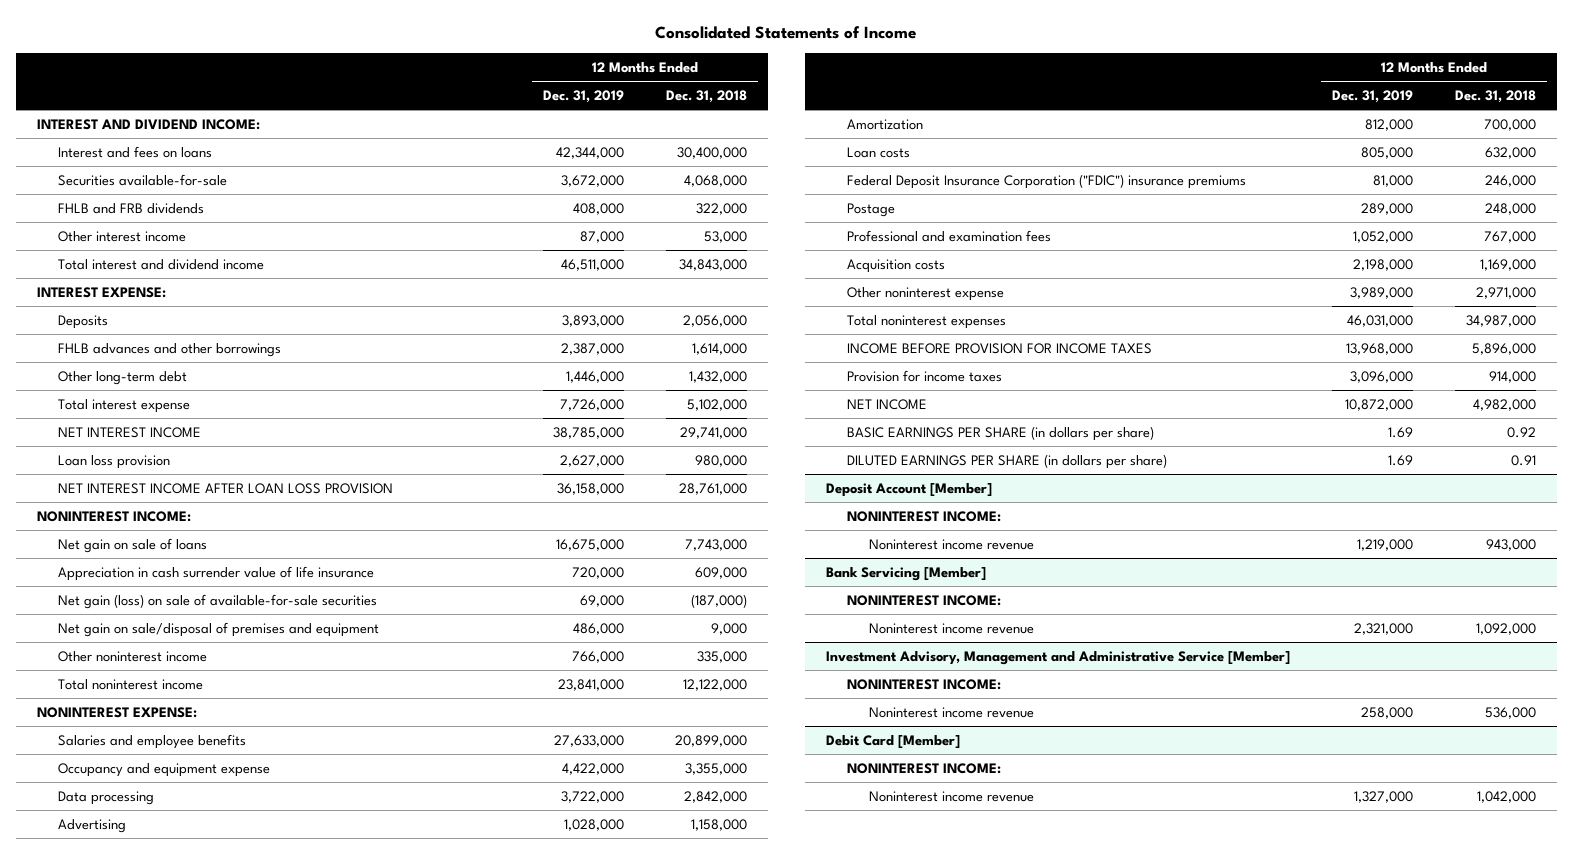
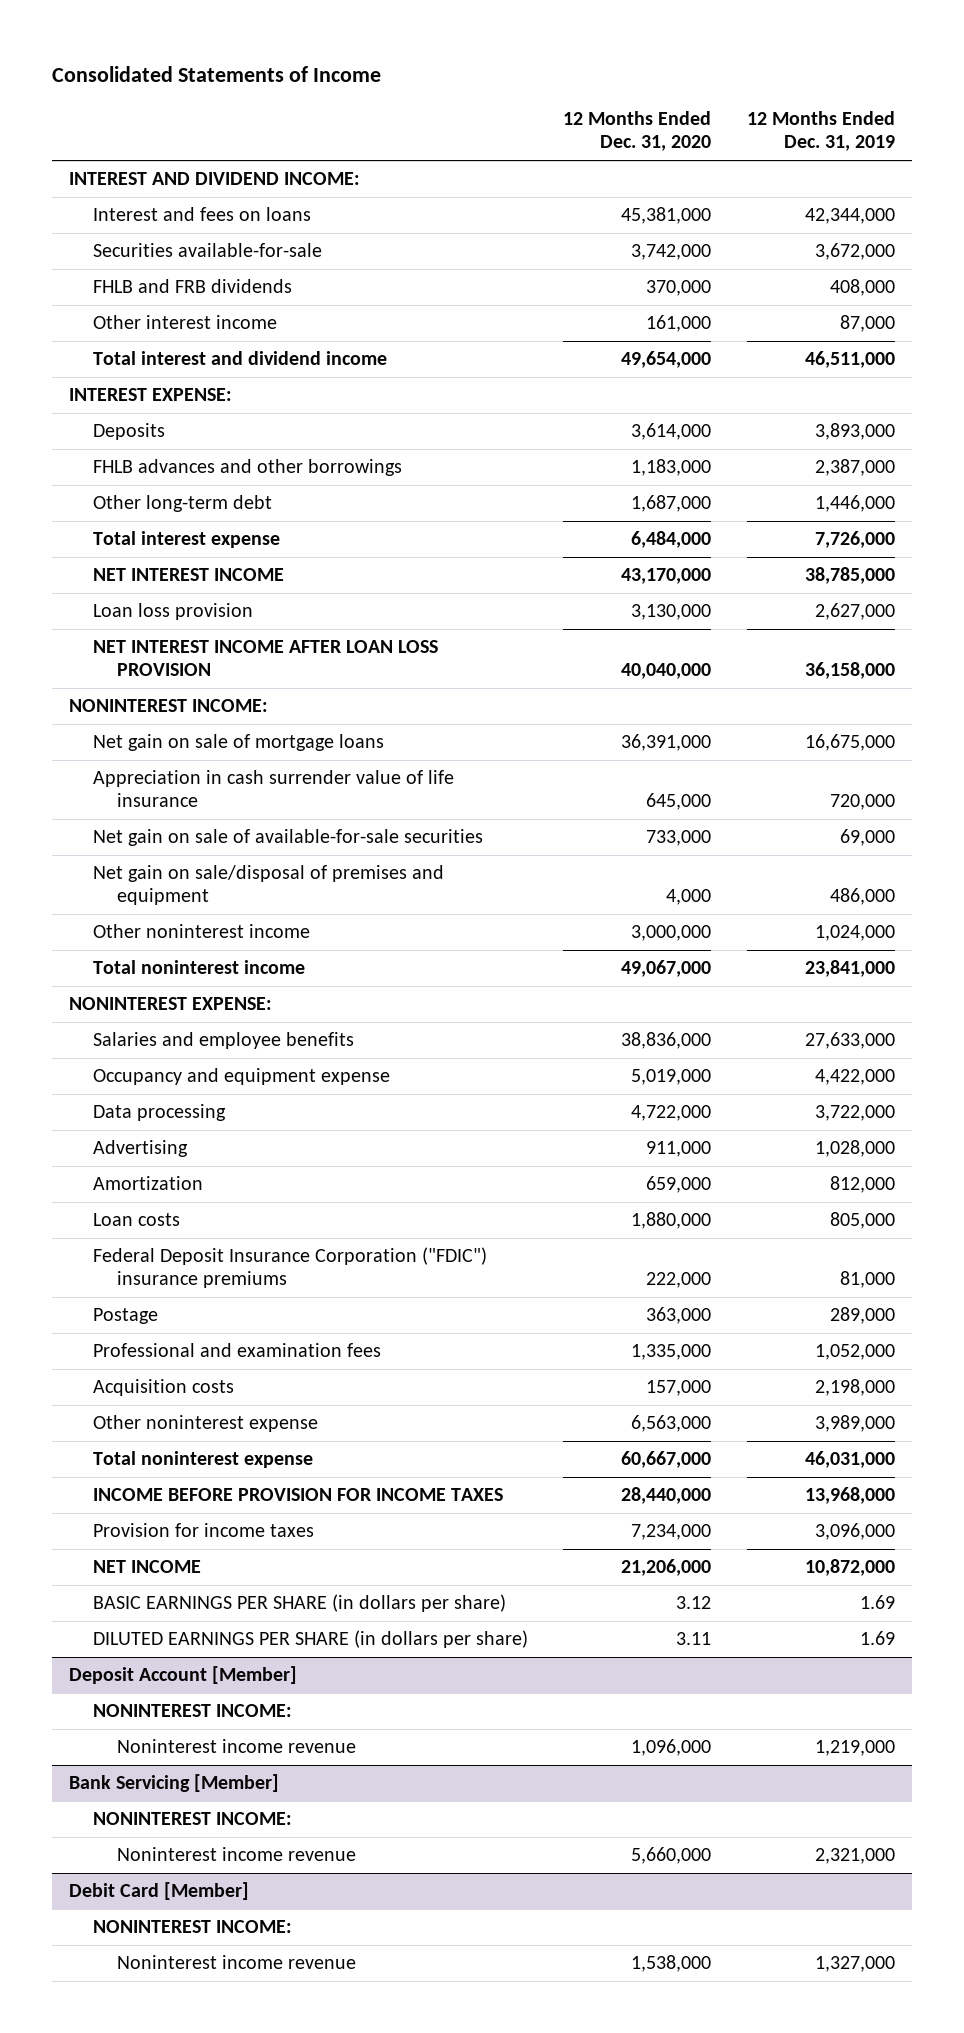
- | 12 Months Ended Dec. 31, 2019 | 12 Months Ended Dec. 31, 2018
+ | 12 Months Ended Dec. 31, 2020 | 12 Months Ended Dec. 31, 2019
- Net gain on sale of loans | 16,675,000 | 7,743,000
+ Net gain on sale of mortgage loans | 36,391,000 | 16,675,000
- Net gain (loss) on sale of available-for-sale securities | 69,000 | (187,000)
+ Net gain on sale of available-for-sale securities | 733,000 | 69,000
- Other noninterest income | 766,000 | 335,000
+ Other noninterest income | 3,000,000 | 1,024,000
- Total noninterest expenses | 46,031,000 | 34,987,000
+ Total noninterest expense | 60,667,000 | 46,031,000
- Investment Advisory, Management and Administrative Service [Member]
- NONINTEREST INCOME:
- Noninterest income revenue | 258,000 | 536,000

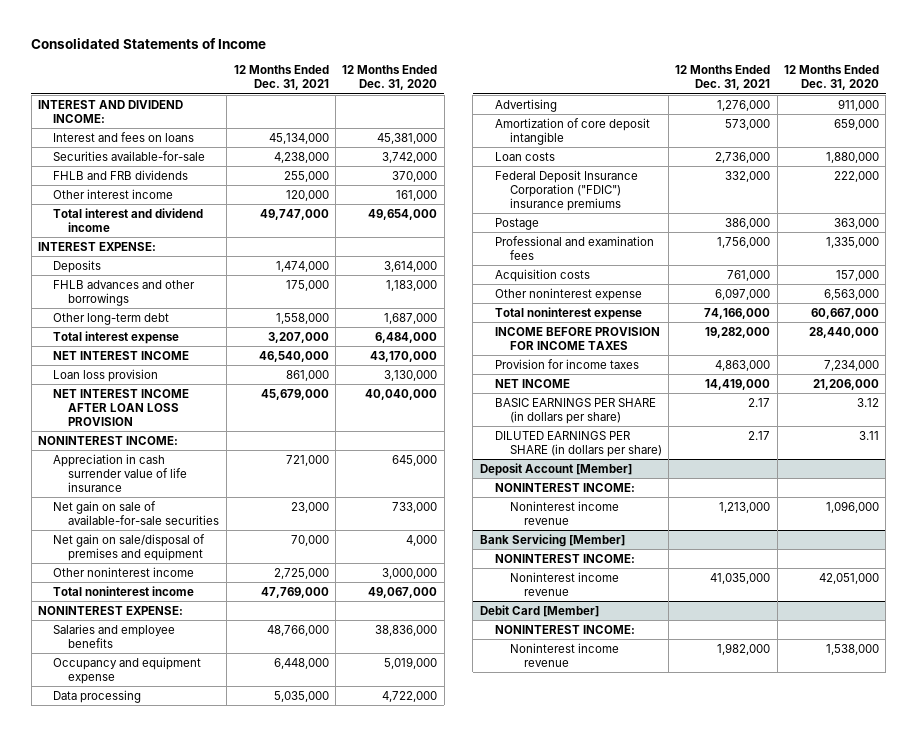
- | 12 Months Ended Dec. 31, 2020 | 12 Months Ended Dec. 31, 2019
+ | 12 Months Ended Dec. 31, 2021 | 12 Months Ended Dec. 31, 2020
- Net gain on sale of mortgage loans | 36,391,000 | 16,675,000
- Amortization | 659,000 | 812,000
+ Amortization of core deposit intangible | 573,000 | 659,000
@ Bank Servicing [Member]
- Noninterest income revenue | 5,660,000 | 2,321,000
+ Noninterest income revenue | 41,035,000 | 42,051,000

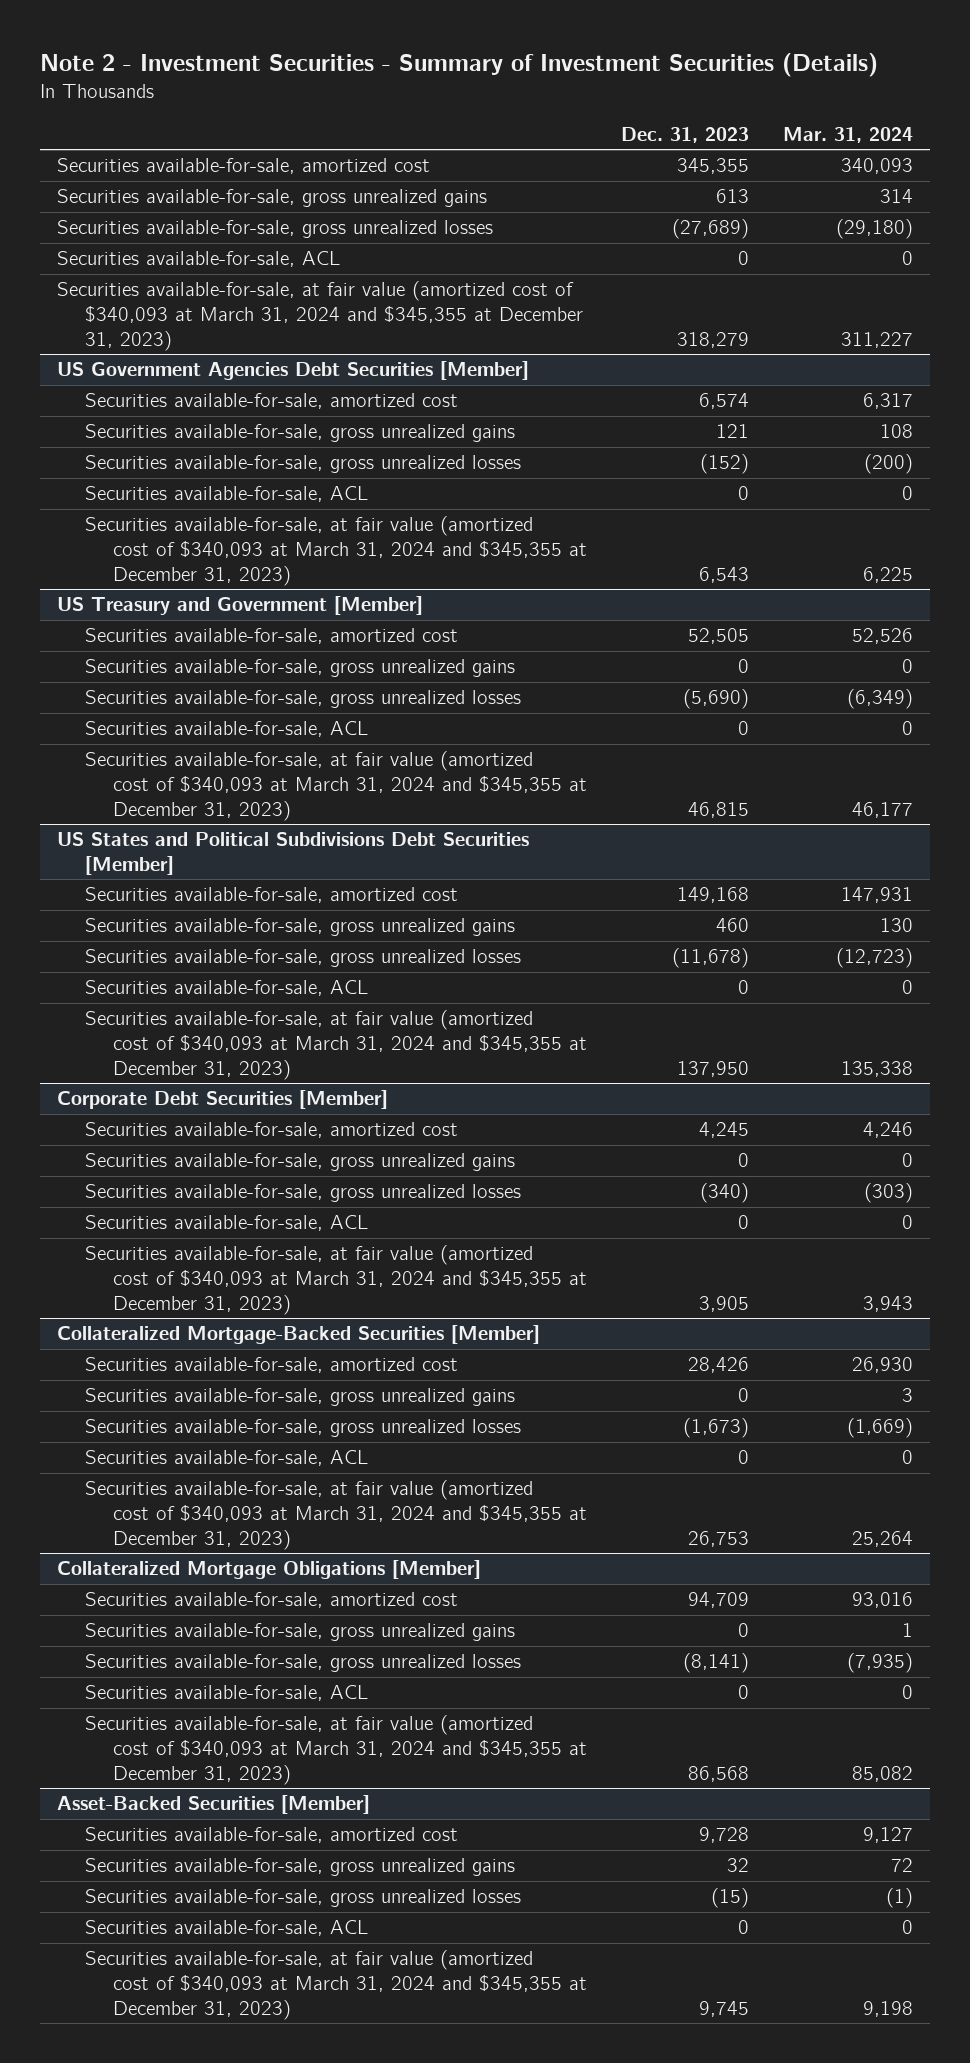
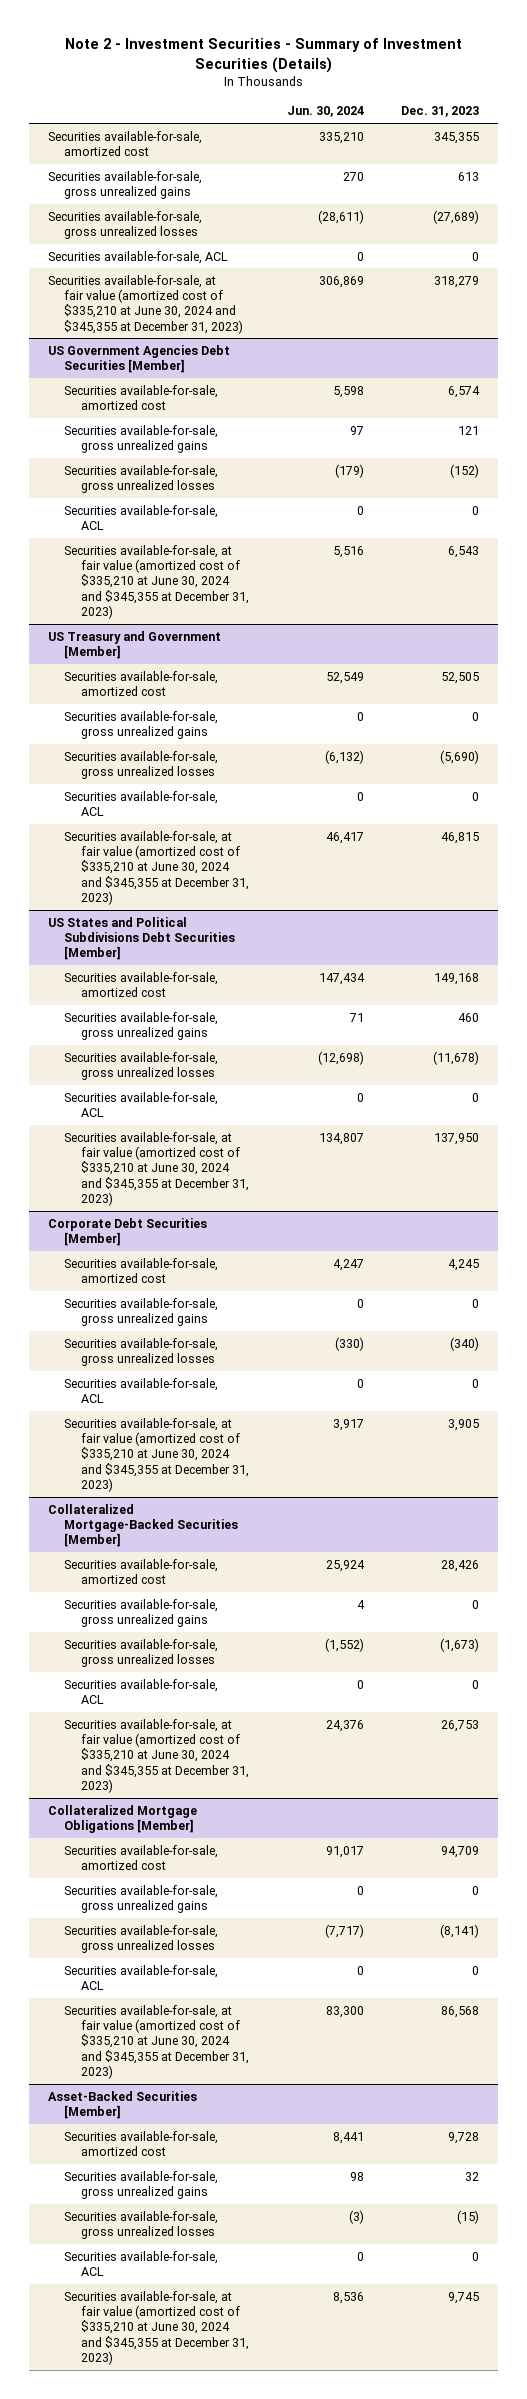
- | Dec. 31, 2023 | Mar. 31, 2024
+ | Jun. 30, 2024 | Dec. 31, 2023
- Securities available-for-sale, at fair value (amortized cost of $340,093 at March 31, 2024 and $345,355 at December 31, 2023) | 318,279 | 311,227
+ Securities available-for-sale, at fair value (amortized cost of $335,210 at June 30, 2024 and $345,355 at December 31, 2023) | 306,869 | 318,279
@ US Government Agencies Debt Securities [Member]
- Securities available-for-sale, at fair value (amortized cost of $340,093 at March 31, 2024 and $345,355 at December 31, 2023) | 6,543 | 6,225
+ Securities available-for-sale, at fair value (amortized cost of $335,210 at June 30, 2024 and $345,355 at December 31, 2023) | 5,516 | 6,543
@ US Treasury and Government [Member]
- Securities available-for-sale, at fair value (amortized cost of $340,093 at March 31, 2024 and $345,355 at December 31, 2023) | 46,815 | 46,177
+ Securities available-for-sale, at fair value (amortized cost of $335,210 at June 30, 2024 and $345,355 at December 31, 2023) | 46,417 | 46,815
@ US States and Political Subdivisions Debt Securities [Member]
- Securities available-for-sale, at fair value (amortized cost of $340,093 at March 31, 2024 and $345,355 at December 31, 2023) | 137,950 | 135,338
+ Securities available-for-sale, at fair value (amortized cost of $335,210 at June 30, 2024 and $345,355 at December 31, 2023) | 134,807 | 137,950
@ Corporate Debt Securities [Member]
- Securities available-for-sale, at fair value (amortized cost of $340,093 at March 31, 2024 and $345,355 at December 31, 2023) | 3,905 | 3,943
+ Securities available-for-sale, at fair value (amortized cost of $335,210 at June 30, 2024 and $345,355 at December 31, 2023) | 3,917 | 3,905
@ Collateralized Mortgage-Backed Securities [Member]
- Securities available-for-sale, at fair value (amortized cost of $340,093 at March 31, 2024 and $345,355 at December 31, 2023) | 26,753 | 25,264
+ Securities available-for-sale, at fair value (amortized cost of $335,210 at June 30, 2024 and $345,355 at December 31, 2023) | 24,376 | 26,753
@ Collateralized Mortgage Obligations [Member]
- Securities available-for-sale, at fair value (amortized cost of $340,093 at March 31, 2024 and $345,355 at December 31, 2023) | 86,568 | 85,082
+ Securities available-for-sale, at fair value (amortized cost of $335,210 at June 30, 2024 and $345,355 at December 31, 2023) | 83,300 | 86,568
@ Asset-Backed Securities [Member]
- Securities available-for-sale, at fair value (amortized cost of $340,093 at March 31, 2024 and $345,355 at December 31, 2023) | 9,745 | 9,198
+ Securities available-for-sale, at fair value (amortized cost of $335,210 at June 30, 2024 and $345,355 at December 31, 2023) | 8,536 | 9,745

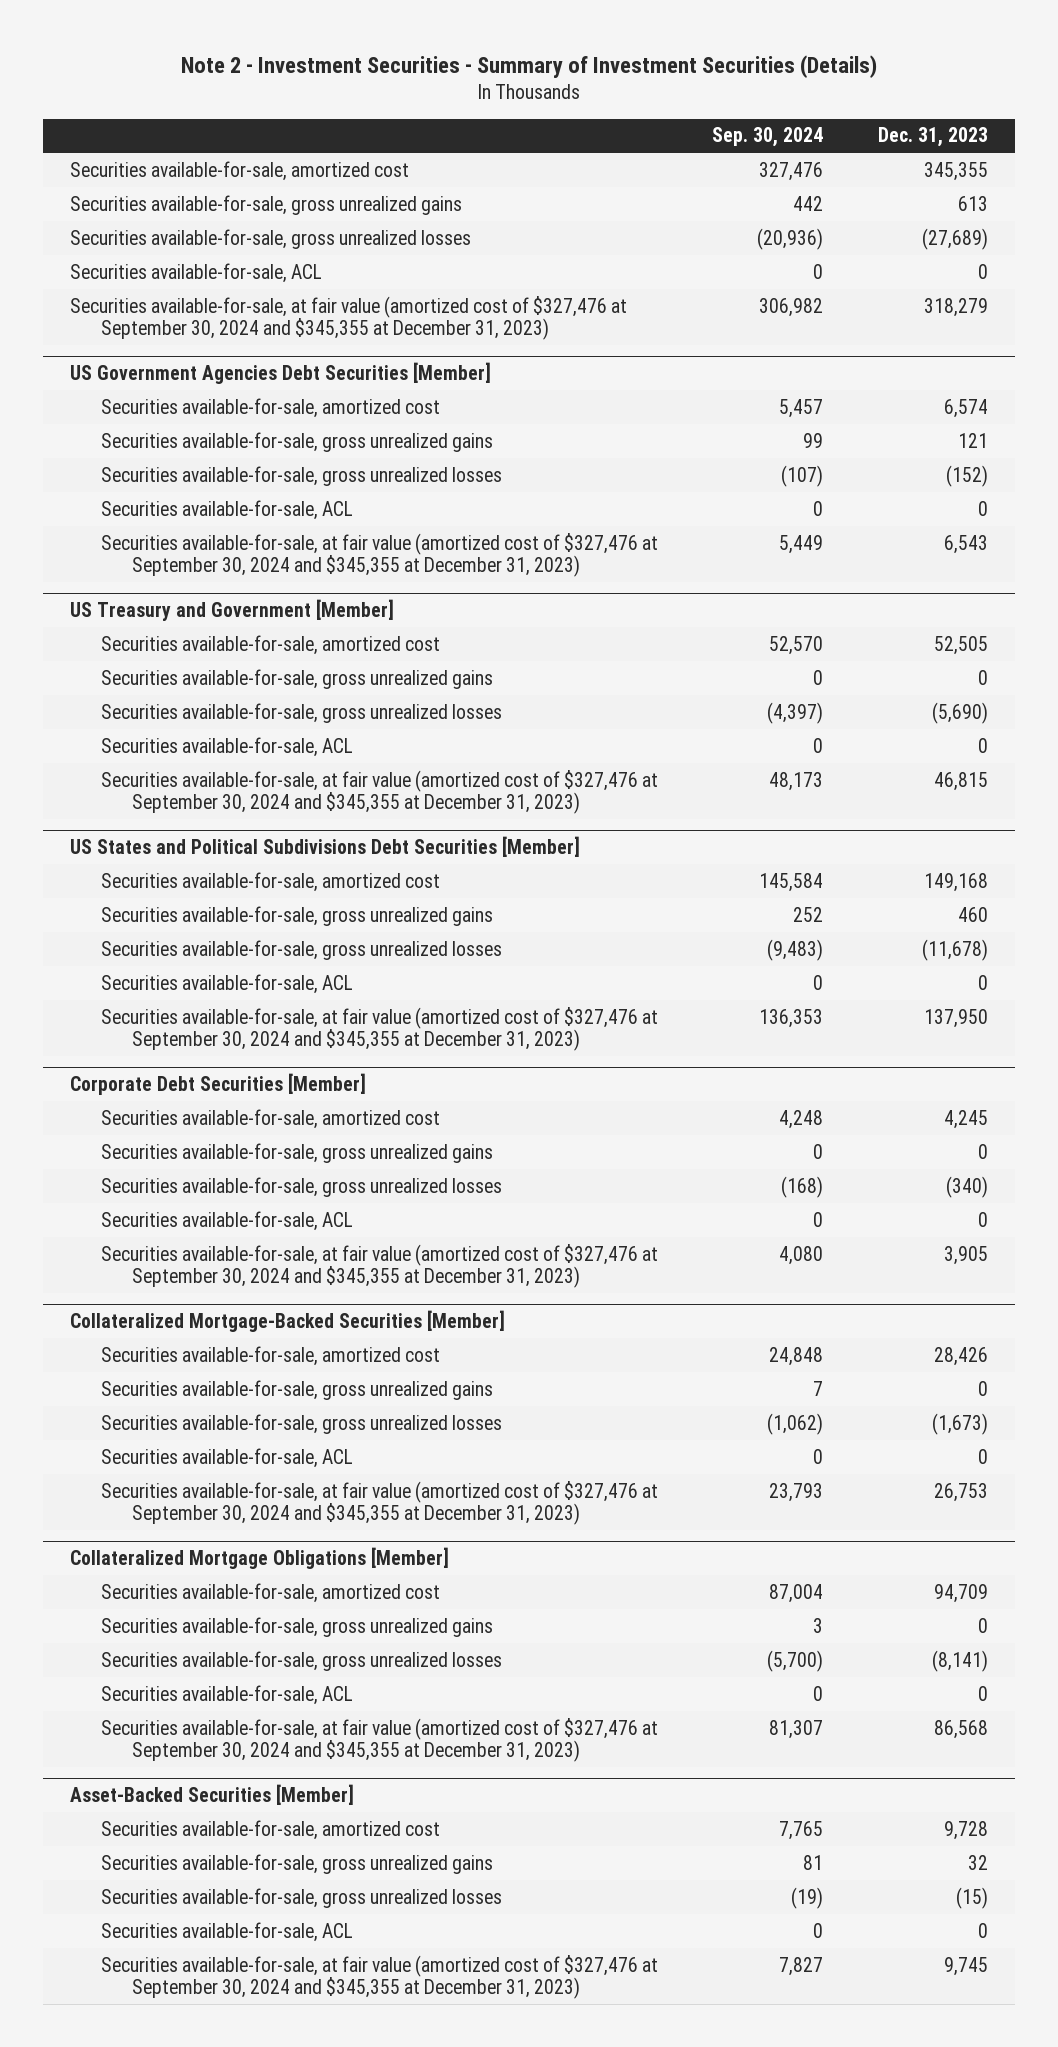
- | Jun. 30, 2024 | Dec. 31, 2023
+ | Sep. 30, 2024 | Dec. 31, 2023
- Securities available-for-sale, at fair value (amortized cost of $335,210 at June 30, 2024 and $345,355 at December 31, 2023) | 306,869 | 318,279
+ Securities available-for-sale, at fair value (amortized cost of $327,476 at September 30, 2024 and $345,355 at December 31, 2023) | 306,982 | 318,279
@ US Government Agencies Debt Securities [Member]
- Securities available-for-sale, at fair value (amortized cost of $335,210 at June 30, 2024 and $345,355 at December 31, 2023) | 5,516 | 6,543
+ Securities available-for-sale, at fair value (amortized cost of $327,476 at September 30, 2024 and $345,355 at December 31, 2023) | 5,449 | 6,543
@ US Treasury and Government [Member]
- Securities available-for-sale, at fair value (amortized cost of $335,210 at June 30, 2024 and $345,355 at December 31, 2023) | 46,417 | 46,815
+ Securities available-for-sale, at fair value (amortized cost of $327,476 at September 30, 2024 and $345,355 at December 31, 2023) | 48,173 | 46,815
@ US States and Political Subdivisions Debt Securities [Member]
- Securities available-for-sale, at fair value (amortized cost of $335,210 at June 30, 2024 and $345,355 at December 31, 2023) | 134,807 | 137,950
+ Securities available-for-sale, at fair value (amortized cost of $327,476 at September 30, 2024 and $345,355 at December 31, 2023) | 136,353 | 137,950
@ Corporate Debt Securities [Member]
- Securities available-for-sale, at fair value (amortized cost of $335,210 at June 30, 2024 and $345,355 at December 31, 2023) | 3,917 | 3,905
+ Securities available-for-sale, at fair value (amortized cost of $327,476 at September 30, 2024 and $345,355 at December 31, 2023) | 4,080 | 3,905
@ Collateralized Mortgage-Backed Securities [Member]
- Securities available-for-sale, at fair value (amortized cost of $335,210 at June 30, 2024 and $345,355 at December 31, 2023) | 24,376 | 26,753
+ Securities available-for-sale, at fair value (amortized cost of $327,476 at September 30, 2024 and $345,355 at December 31, 2023) | 23,793 | 26,753
@ Collateralized Mortgage Obligations [Member]
- Securities available-for-sale, at fair value (amortized cost of $335,210 at June 30, 2024 and $345,355 at December 31, 2023) | 83,300 | 86,568
+ Securities available-for-sale, at fair value (amortized cost of $327,476 at September 30, 2024 and $345,355 at December 31, 2023) | 81,307 | 86,568
@ Asset-Backed Securities [Member]
- Securities available-for-sale, at fair value (amortized cost of $335,210 at June 30, 2024 and $345,355 at December 31, 2023) | 8,536 | 9,745
+ Securities available-for-sale, at fair value (amortized cost of $327,476 at September 30, 2024 and $345,355 at December 31, 2023) | 7,827 | 9,745

